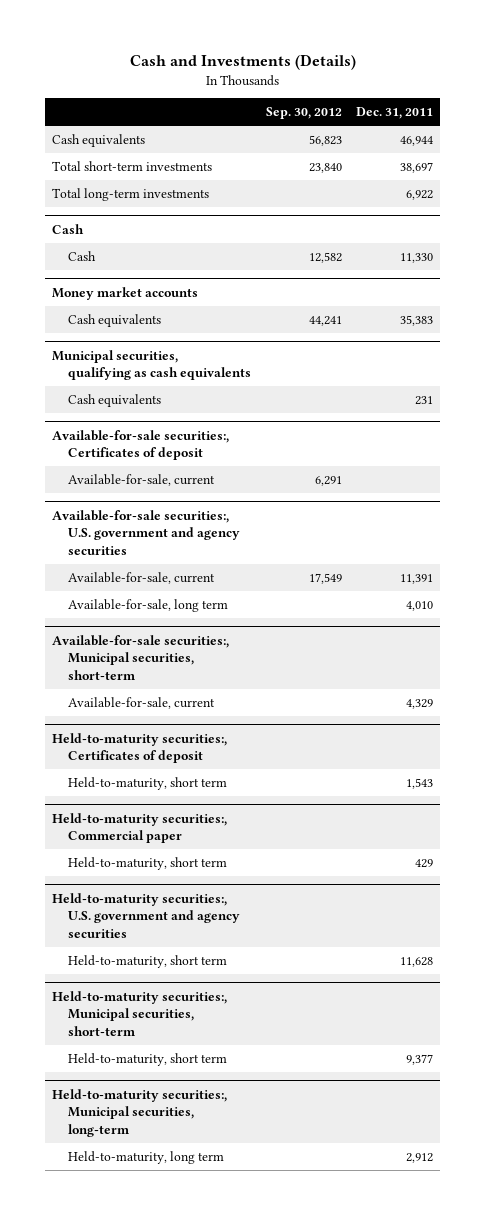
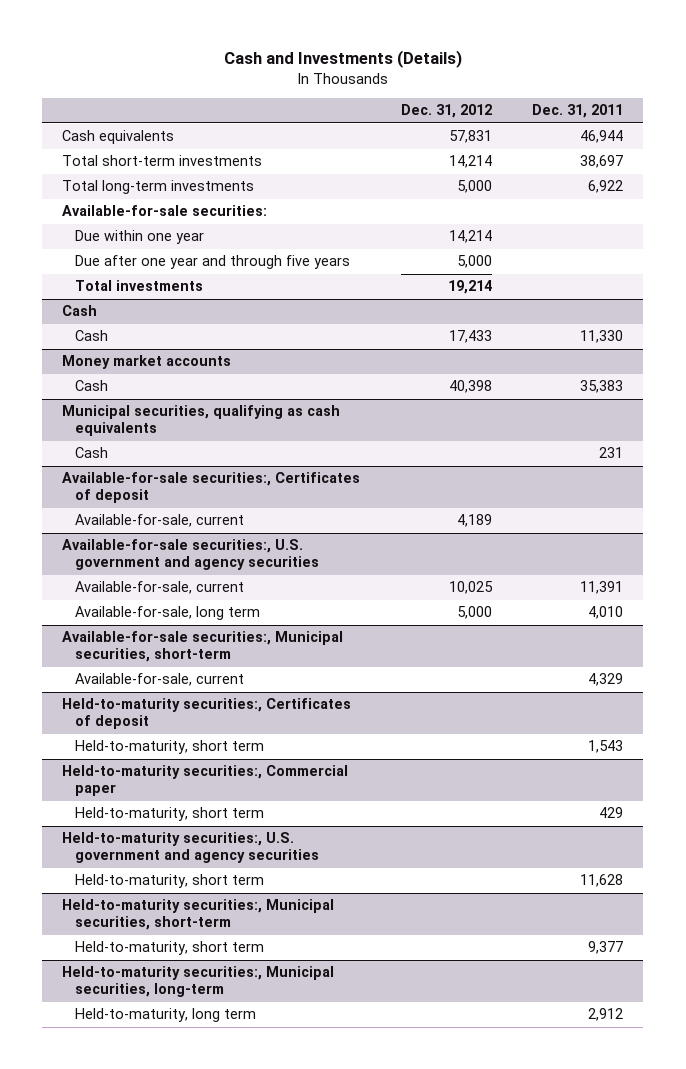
- | Sep. 30, 2012 | Dec. 31, 2011
+ | Dec. 31, 2012 | Dec. 31, 2011
+ Available-for-sale securities:
+ Due within one year | 14,214 |
+ Due after one year and through five years | 5,000 |
+ Total investments | 19,214 |
@ Money market accounts
- Cash equivalents | 44,241 | 35,383
+ Cash | 40,398 | 35,383
@ Municipal securities, qualifying as cash equivalents
- Cash equivalents | | 231
+ Cash | | 231

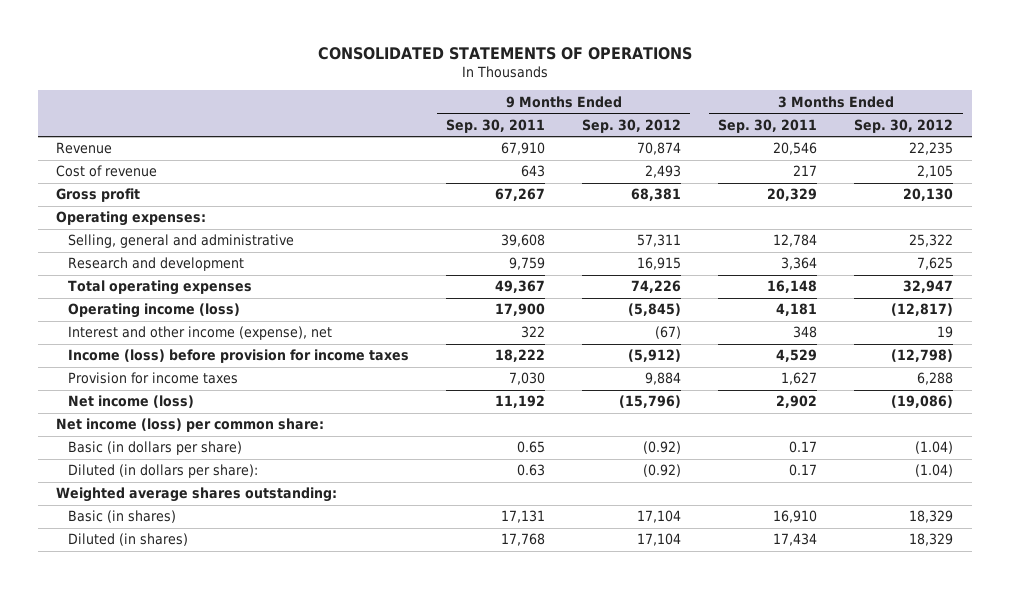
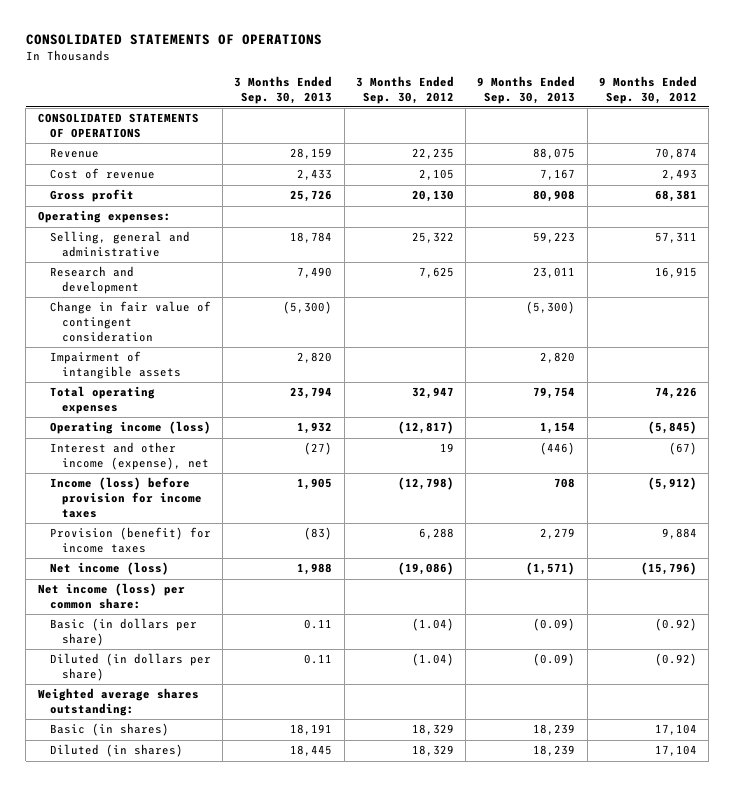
- | 9 Months Ended Sep. 30, 2011 | 9 Months Ended Sep. 30, 2012 | 3 Months Ended Sep. 30, 2011 | 3 Months Ended Sep. 30, 2012
+ | 3 Months Ended Sep. 30, 2013 | 3 Months Ended Sep. 30, 2012 | 9 Months Ended Sep. 30, 2013 | 9 Months Ended Sep. 30, 2012
+ CONSOLIDATED STATEMENTS OF OPERATIONS
+ Change in fair value of contingent consideration | (5,300) | | (5,300) |
+ Impairment of intangible assets | 2,820 | | 2,820 |
- Provision for income taxes | 7,030 | 9,884 | 1,627 | 6,288
+ Provision (benefit) for income taxes | (83) | 6,288 | 2,279 | 9,884
- Diluted (in dollars per share): | 0.63 | (0.92) | 0.17 | (1.04)
+ Diluted (in dollars per share) | 0.11 | (1.04) | (0.09) | (0.92)

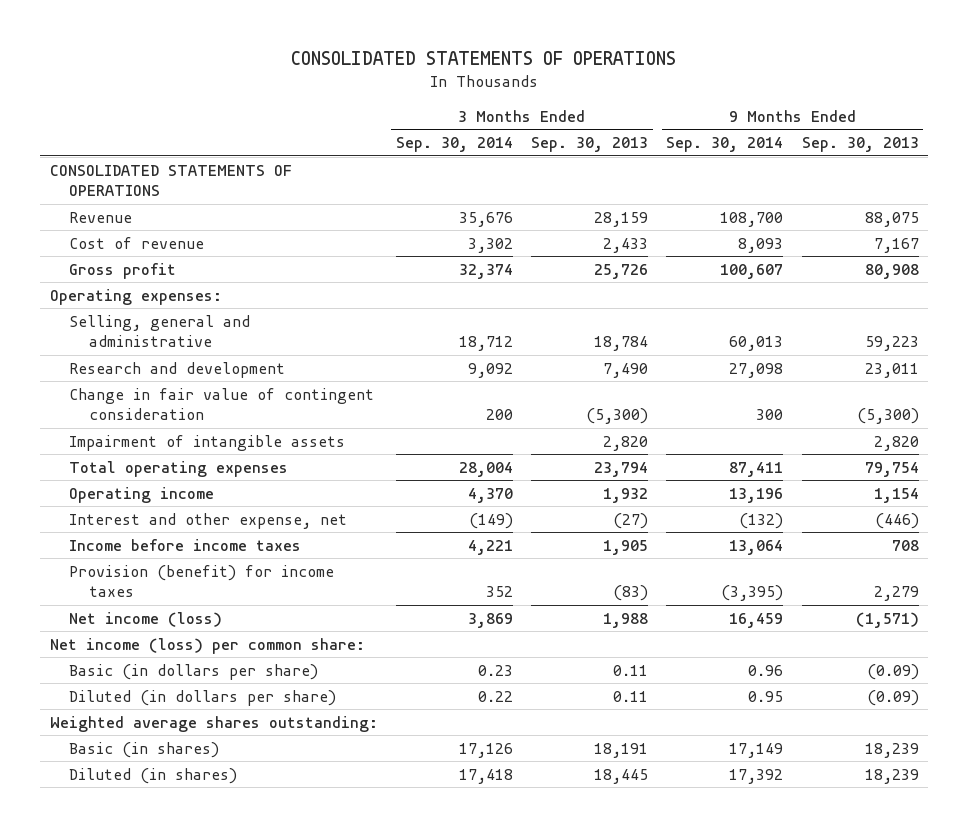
- | 3 Months Ended Sep. 30, 2013 | 3 Months Ended Sep. 30, 2012 | 9 Months Ended Sep. 30, 2013 | 9 Months Ended Sep. 30, 2012
+ | 3 Months Ended Sep. 30, 2014 | 3 Months Ended Sep. 30, 2013 | 9 Months Ended Sep. 30, 2014 | 9 Months Ended Sep. 30, 2013
- Operating income (loss) | 1,932 | (12,817) | 1,154 | (5,845)
- Interest and other income (expense), net | (27) | 19 | (446) | (67)
- Income (loss) before provision for income taxes | 1,905 | (12,798) | 708 | (5,912)
+ Operating income | 4,370 | 1,932 | 13,196 | 1,154
+ Interest and other expense, net | (149) | (27) | (132) | (446)
+ Income before income taxes | 4,221 | 1,905 | 13,064 | 708

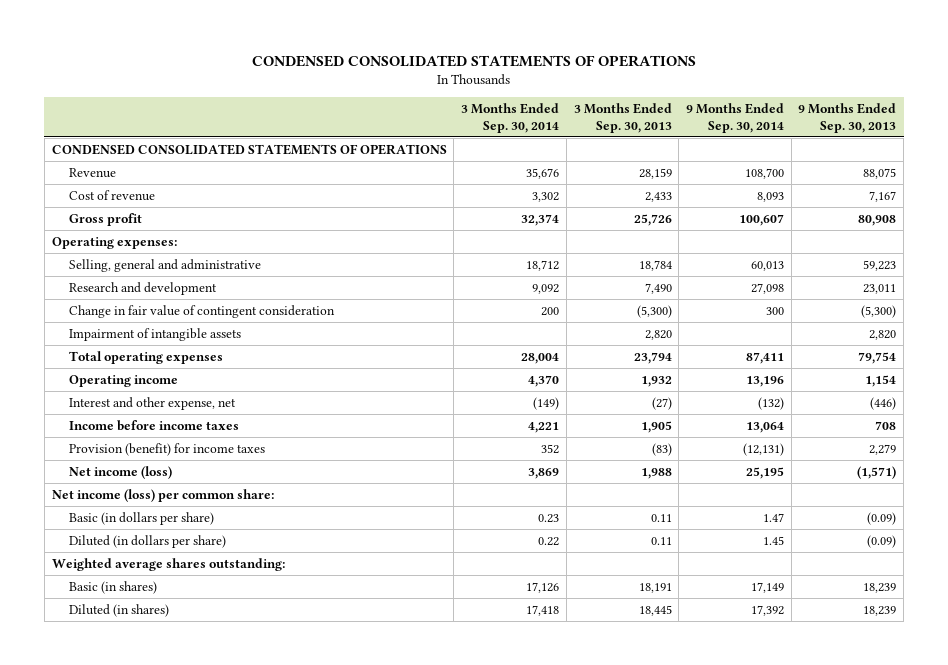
- CONSOLIDATED STATEMENTS OF OPERATIONS
+ CONDENSED CONSOLIDATED STATEMENTS OF OPERATIONS
- CONSOLIDATED STATEMENTS OF OPERATIONS
+ CONDENSED CONSOLIDATED STATEMENTS OF OPERATIONS
- Provision (benefit) for income taxes | 352 | (83) | (3,395) | 2,279
- Net income (loss) | 3,869 | 1,988 | 16,459 | (1,571)
+ Provision (benefit) for income taxes | 352 | (83) | (12,131) | 2,279
+ Net income (loss) | 3,869 | 1,988 | 25,195 | (1,571)
- Basic (in dollars per share) | 0.23 | 0.11 | 0.96 | (0.09)
- Diluted (in dollars per share) | 0.22 | 0.11 | 0.95 | (0.09)
+ Basic (in dollars per share) | 0.23 | 0.11 | 1.47 | (0.09)
+ Diluted (in dollars per share) | 0.22 | 0.11 | 1.45 | (0.09)

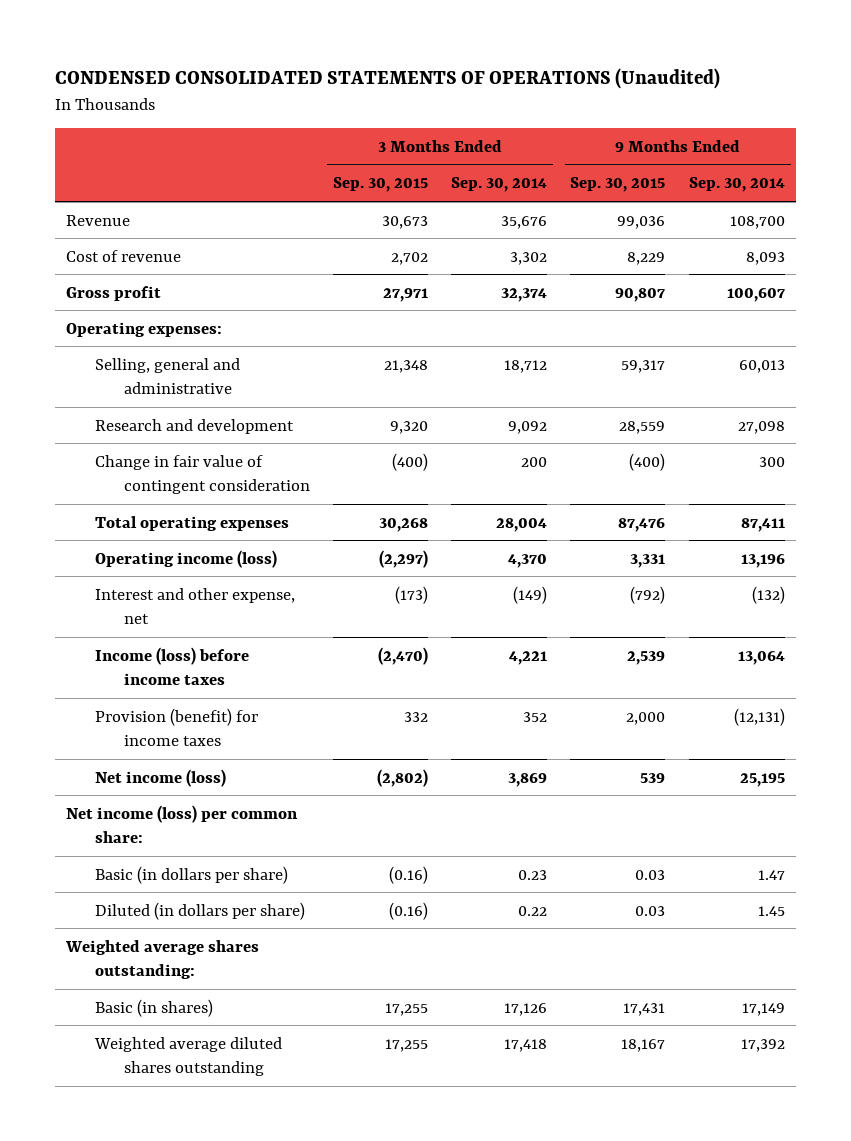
- CONDENSED CONSOLIDATED STATEMENTS OF OPERATIONS
+ CONDENSED CONSOLIDATED STATEMENTS OF OPERATIONS (Unaudited)
- | 3 Months Ended Sep. 30, 2014 | 3 Months Ended Sep. 30, 2013 | 9 Months Ended Sep. 30, 2014 | 9 Months Ended Sep. 30, 2013
+ | 3 Months Ended Sep. 30, 2015 | 3 Months Ended Sep. 30, 2014 | 9 Months Ended Sep. 30, 2015 | 9 Months Ended Sep. 30, 2014
- CONDENSED CONSOLIDATED STATEMENTS OF OPERATIONS
- Impairment of intangible assets | | 2,820 | | 2,820
- Operating income | 4,370 | 1,932 | 13,196 | 1,154
+ Operating income (loss) | (2,297) | 4,370 | 3,331 | 13,196
- Income before income taxes | 4,221 | 1,905 | 13,064 | 708
+ Income (loss) before income taxes | (2,470) | 4,221 | 2,539 | 13,064
- Diluted (in shares) | 17,418 | 18,445 | 17,392 | 18,239
+ Weighted average diluted shares outstanding | 17,255 | 17,418 | 18,167 | 17,392

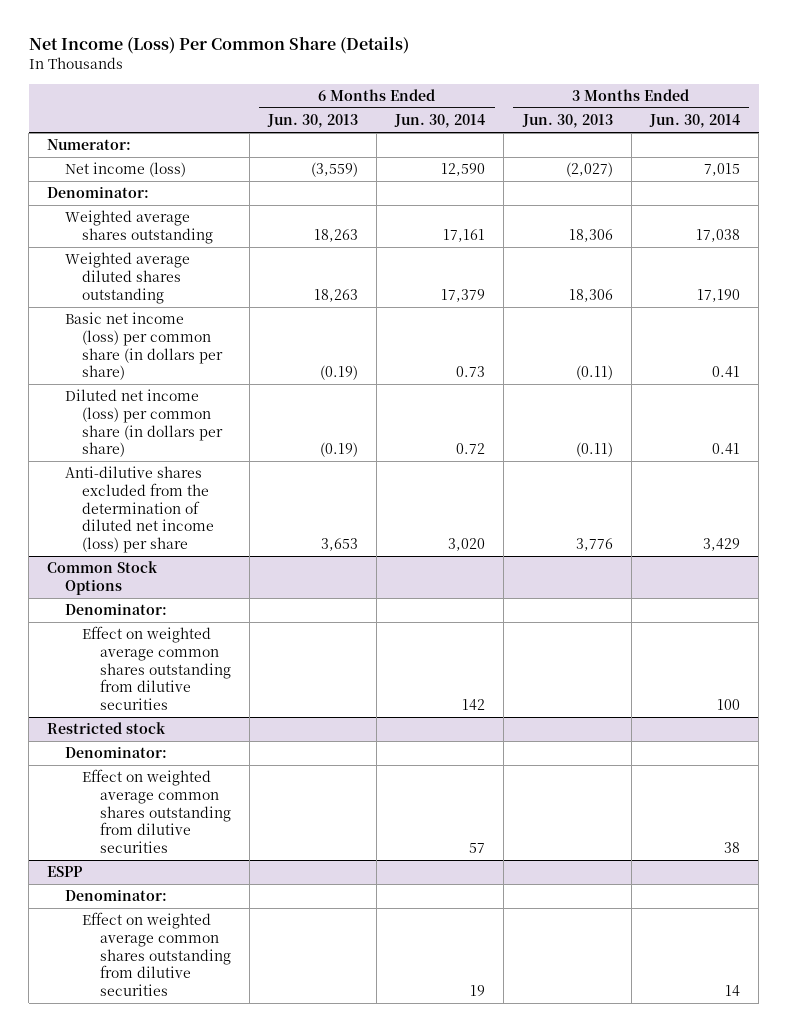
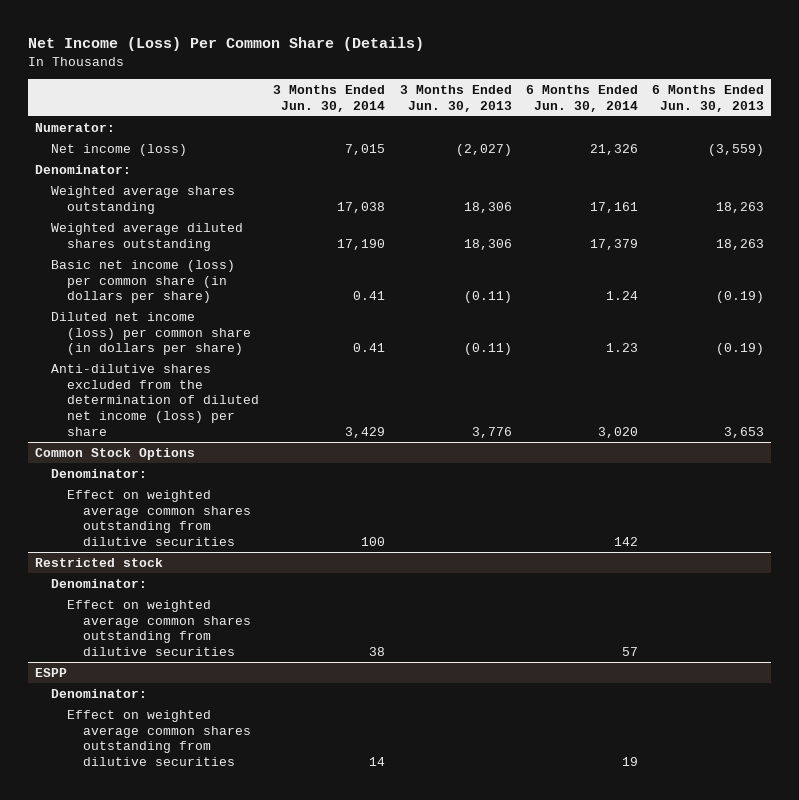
- | 6 Months Ended Jun. 30, 2013 | 6 Months Ended Jun. 30, 2014 | 3 Months Ended Jun. 30, 2013 | 3 Months Ended Jun. 30, 2014
+ | 3 Months Ended Jun. 30, 2014 | 3 Months Ended Jun. 30, 2013 | 6 Months Ended Jun. 30, 2014 | 6 Months Ended Jun. 30, 2013
- Net income (loss) | (3,559) | 12,590 | (2,027) | 7,015
+ Net income (loss) | 7,015 | (2,027) | 21,326 | (3,559)
- Basic net income (loss) per common share (in dollars per share) | (0.19) | 0.73 | (0.11) | 0.41
- Diluted net income (loss) per common share (in dollars per share) | (0.19) | 0.72 | (0.11) | 0.41
+ Basic net income (loss) per common share (in dollars per share) | 0.41 | (0.11) | 1.24 | (0.19)
+ Diluted net income (loss) per common share (in dollars per share) | 0.41 | (0.11) | 1.23 | (0.19)

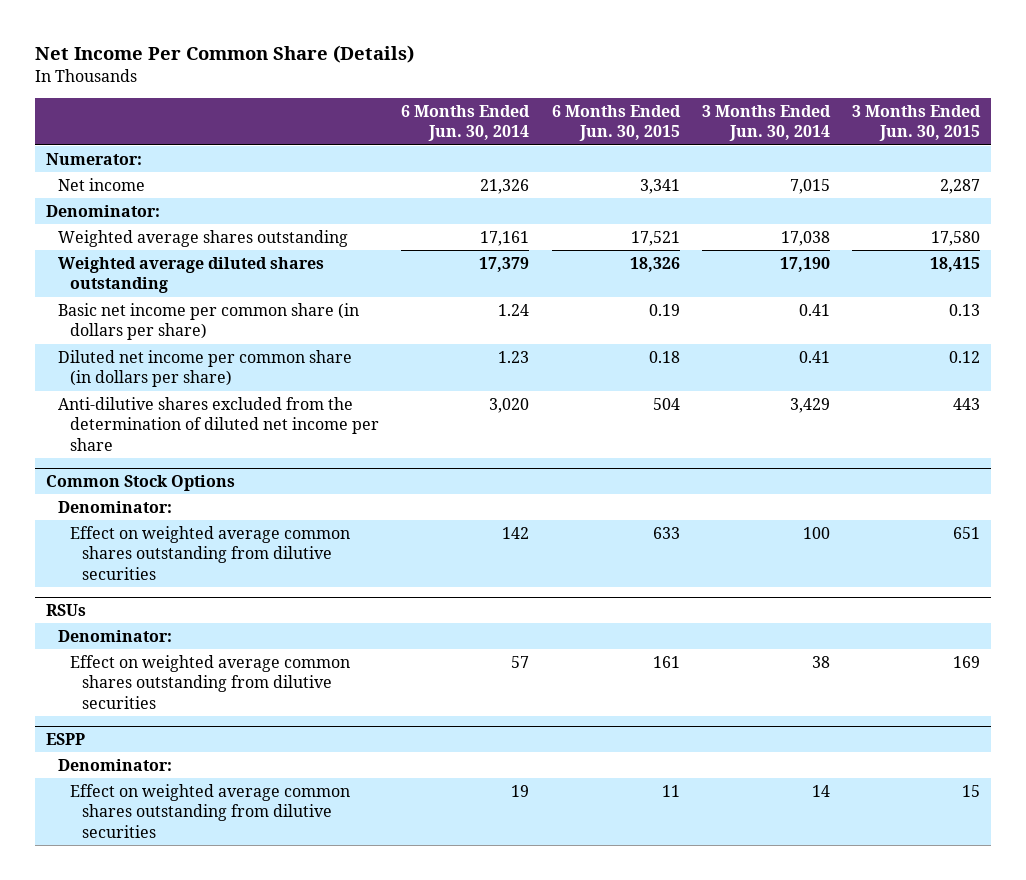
- Net Income (Loss) Per Common Share (Details)
+ Net Income Per Common Share (Details)
- | 3 Months Ended Jun. 30, 2014 | 3 Months Ended Jun. 30, 2013 | 6 Months Ended Jun. 30, 2014 | 6 Months Ended Jun. 30, 2013
+ | 6 Months Ended Jun. 30, 2014 | 6 Months Ended Jun. 30, 2015 | 3 Months Ended Jun. 30, 2014 | 3 Months Ended Jun. 30, 2015
- Net income (loss) | 7,015 | (2,027) | 21,326 | (3,559)
+ Net income | 21,326 | 3,341 | 7,015 | 2,287
- Basic net income (loss) per common share (in dollars per share) | 0.41 | (0.11) | 1.24 | (0.19)
- Diluted net income (loss) per common share (in dollars per share) | 0.41 | (0.11) | 1.23 | (0.19)
- Anti-dilutive shares excluded from the determination of diluted net income (loss) per share | 3,429 | 3,776 | 3,020 | 3,653
+ Basic net income per common share (in dollars per share) | 1.24 | 0.19 | 0.41 | 0.13
+ Diluted net income per common share (in dollars per share) | 1.23 | 0.18 | 0.41 | 0.12
+ Anti-dilutive shares excluded from the determination of diluted net income per share | 3,020 | 504 | 3,429 | 443
- Restricted stock
+ RSUs

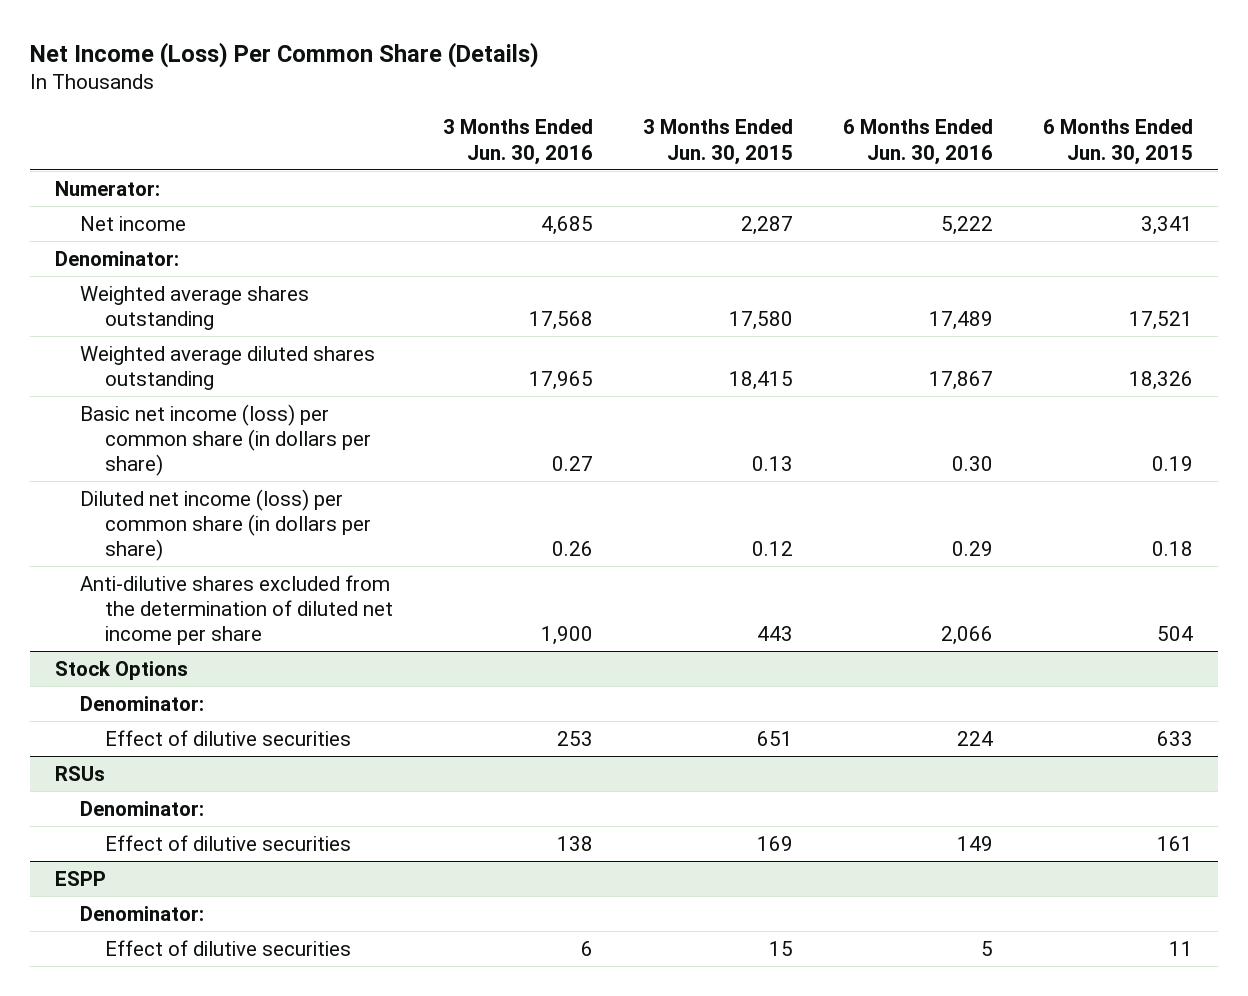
- Net Income Per Common Share (Details)
+ Net Income (Loss) Per Common Share (Details)
- | 6 Months Ended Jun. 30, 2014 | 6 Months Ended Jun. 30, 2015 | 3 Months Ended Jun. 30, 2014 | 3 Months Ended Jun. 30, 2015
+ | 3 Months Ended Jun. 30, 2016 | 3 Months Ended Jun. 30, 2015 | 6 Months Ended Jun. 30, 2016 | 6 Months Ended Jun. 30, 2015
- Basic net income per common share (in dollars per share) | 1.24 | 0.19 | 0.41 | 0.13
- Diluted net income per common share (in dollars per share) | 1.23 | 0.18 | 0.41 | 0.12
+ Basic net income (loss) per common share (in dollars per share) | 0.27 | 0.13 | 0.30 | 0.19
+ Diluted net income (loss) per common share (in dollars per share) | 0.26 | 0.12 | 0.29 | 0.18
- Common Stock Options
+ Stock Options
- Effect on weighted average common shares outstanding from dilutive securities | 142 | 633 | 100 | 651
+ Effect of dilutive securities | 253 | 651 | 224 | 633
@ RSUs
- Effect on weighted average common shares outstanding from dilutive securities | 57 | 161 | 38 | 169
+ Effect of dilutive securities | 138 | 169 | 149 | 161
@ ESPP
- Effect on weighted average common shares outstanding from dilutive securities | 19 | 11 | 14 | 15
+ Effect of dilutive securities | 6 | 15 | 5 | 11

